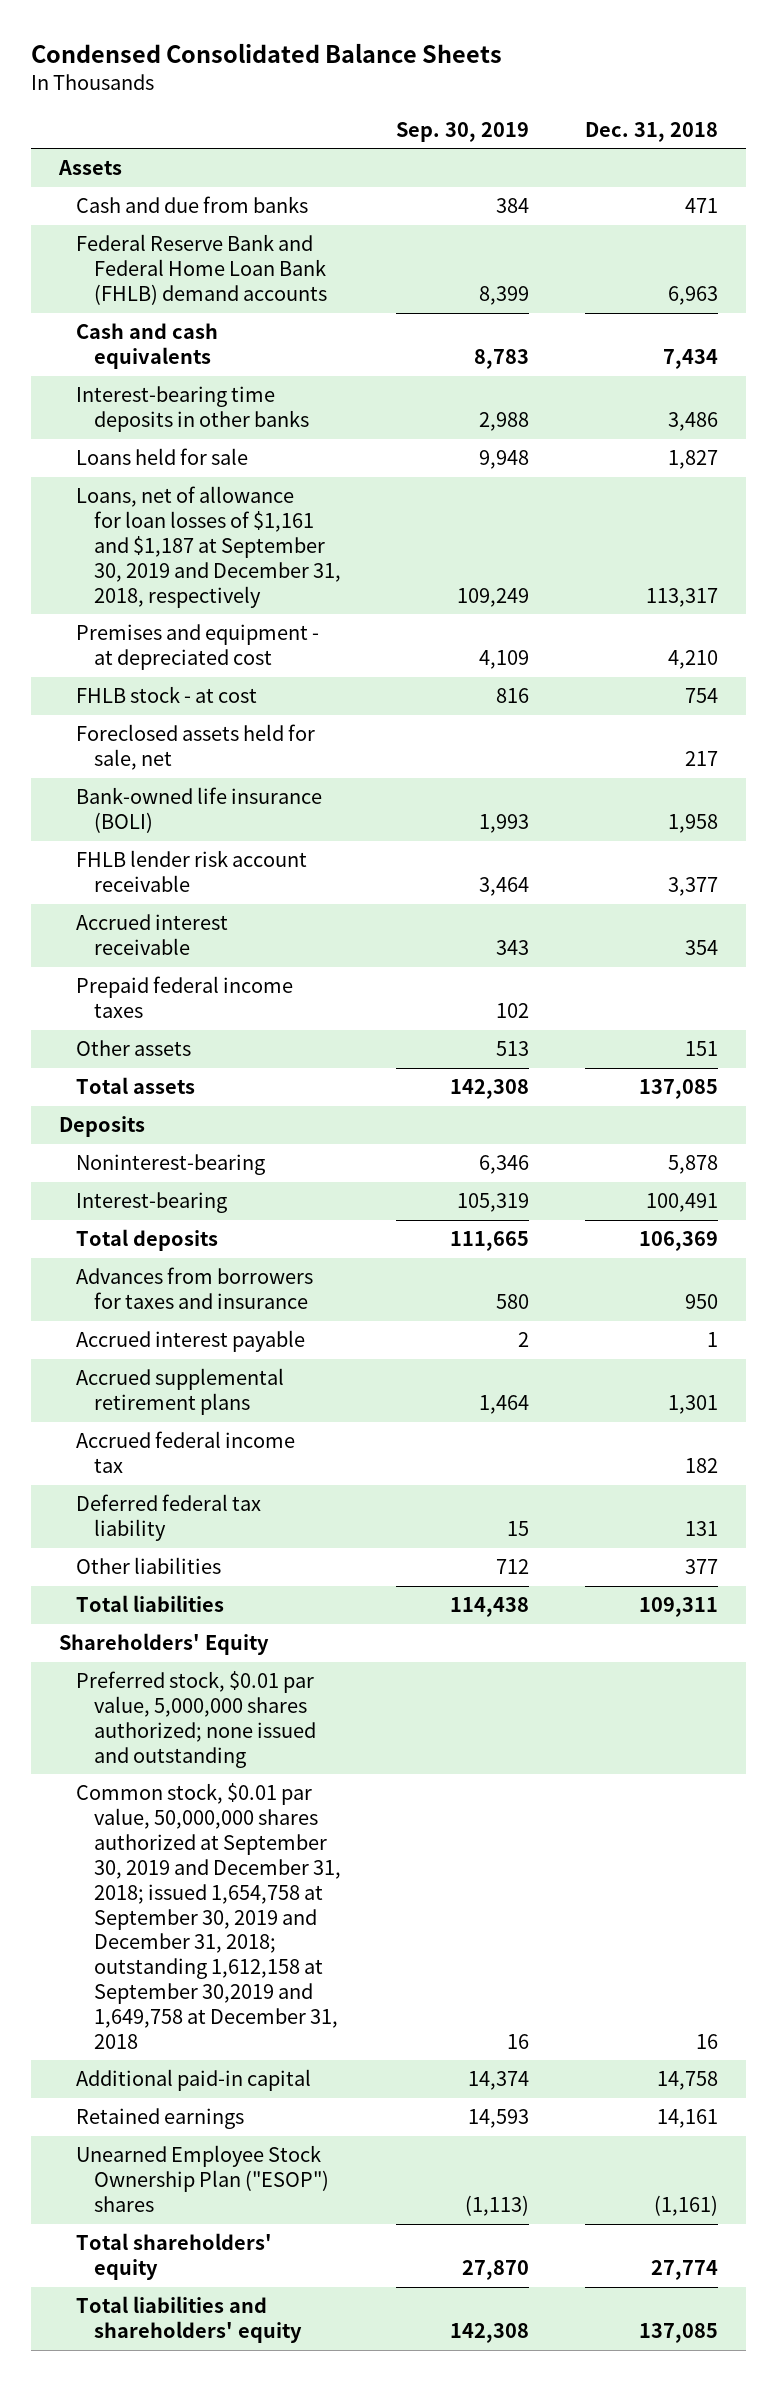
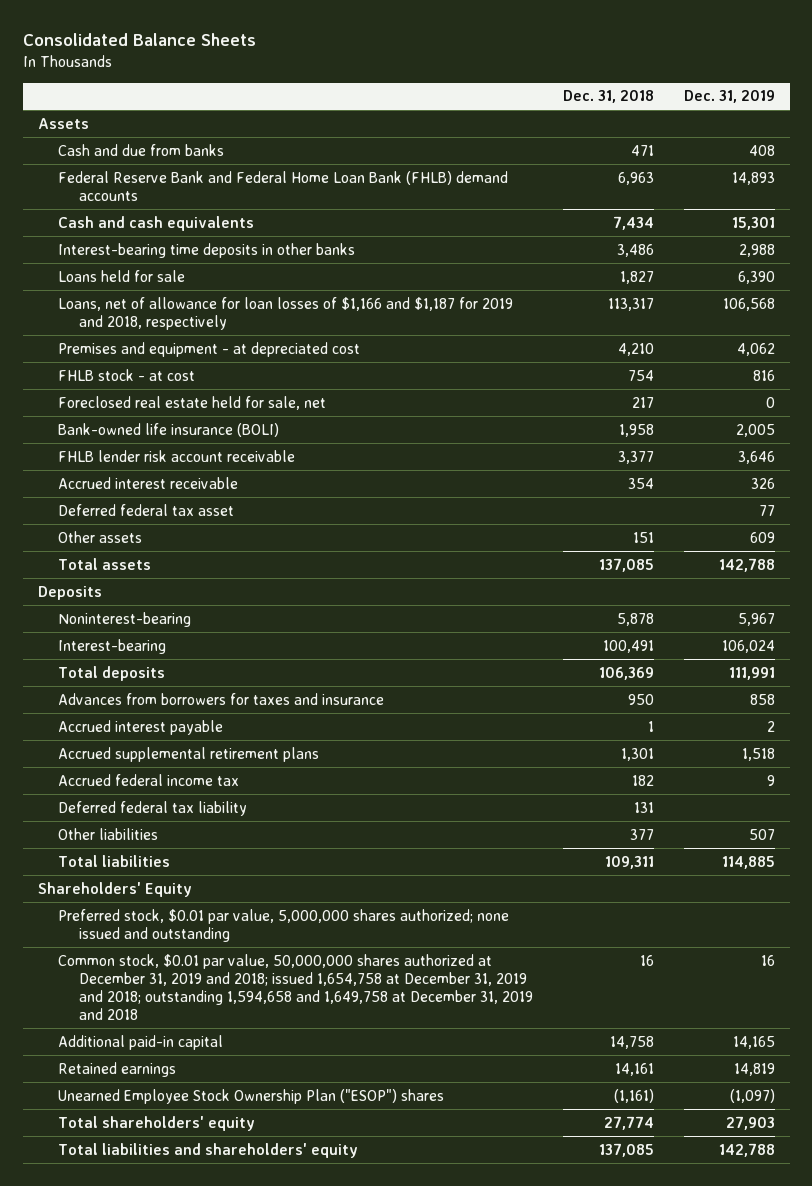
- Condensed Consolidated Balance Sheets
+ Consolidated Balance Sheets
- | Sep. 30, 2019 | Dec. 31, 2018
+ | Dec. 31, 2018 | Dec. 31, 2019
- Loans, net of allowance for loan losses of $1,161 and $1,187 at September 30, 2019 and December 31, 2018, respectively | 109,249 | 113,317
+ Loans, net of allowance for loan losses of $1,166 and $1,187 for 2019 and 2018, respectively | 113,317 | 106,568
- Foreclosed assets held for sale, net | | 217
+ Foreclosed real estate held for sale, net | 217 | 0
- Prepaid federal income taxes | 102 |
+ Deferred federal tax asset | | 77
- Common stock, $0.01 par value, 50,000,000 shares authorized at September 30, 2019 and December 31, 2018; issued 1,654,758 at September 30, 2019 and December 31, 2018; outstanding 1,612,158 at September 30,2019 and 1,649,758 at December 31, 2018 | 16 | 16
+ Common stock, $0.01 par value, 50,000,000 shares authorized at December 31, 2019 and 2018; issued 1,654,758 at December 31, 2019 and 2018; outstanding 1,594,658 and 1,649,758 at December 31, 2019 and 2018 | 16 | 16

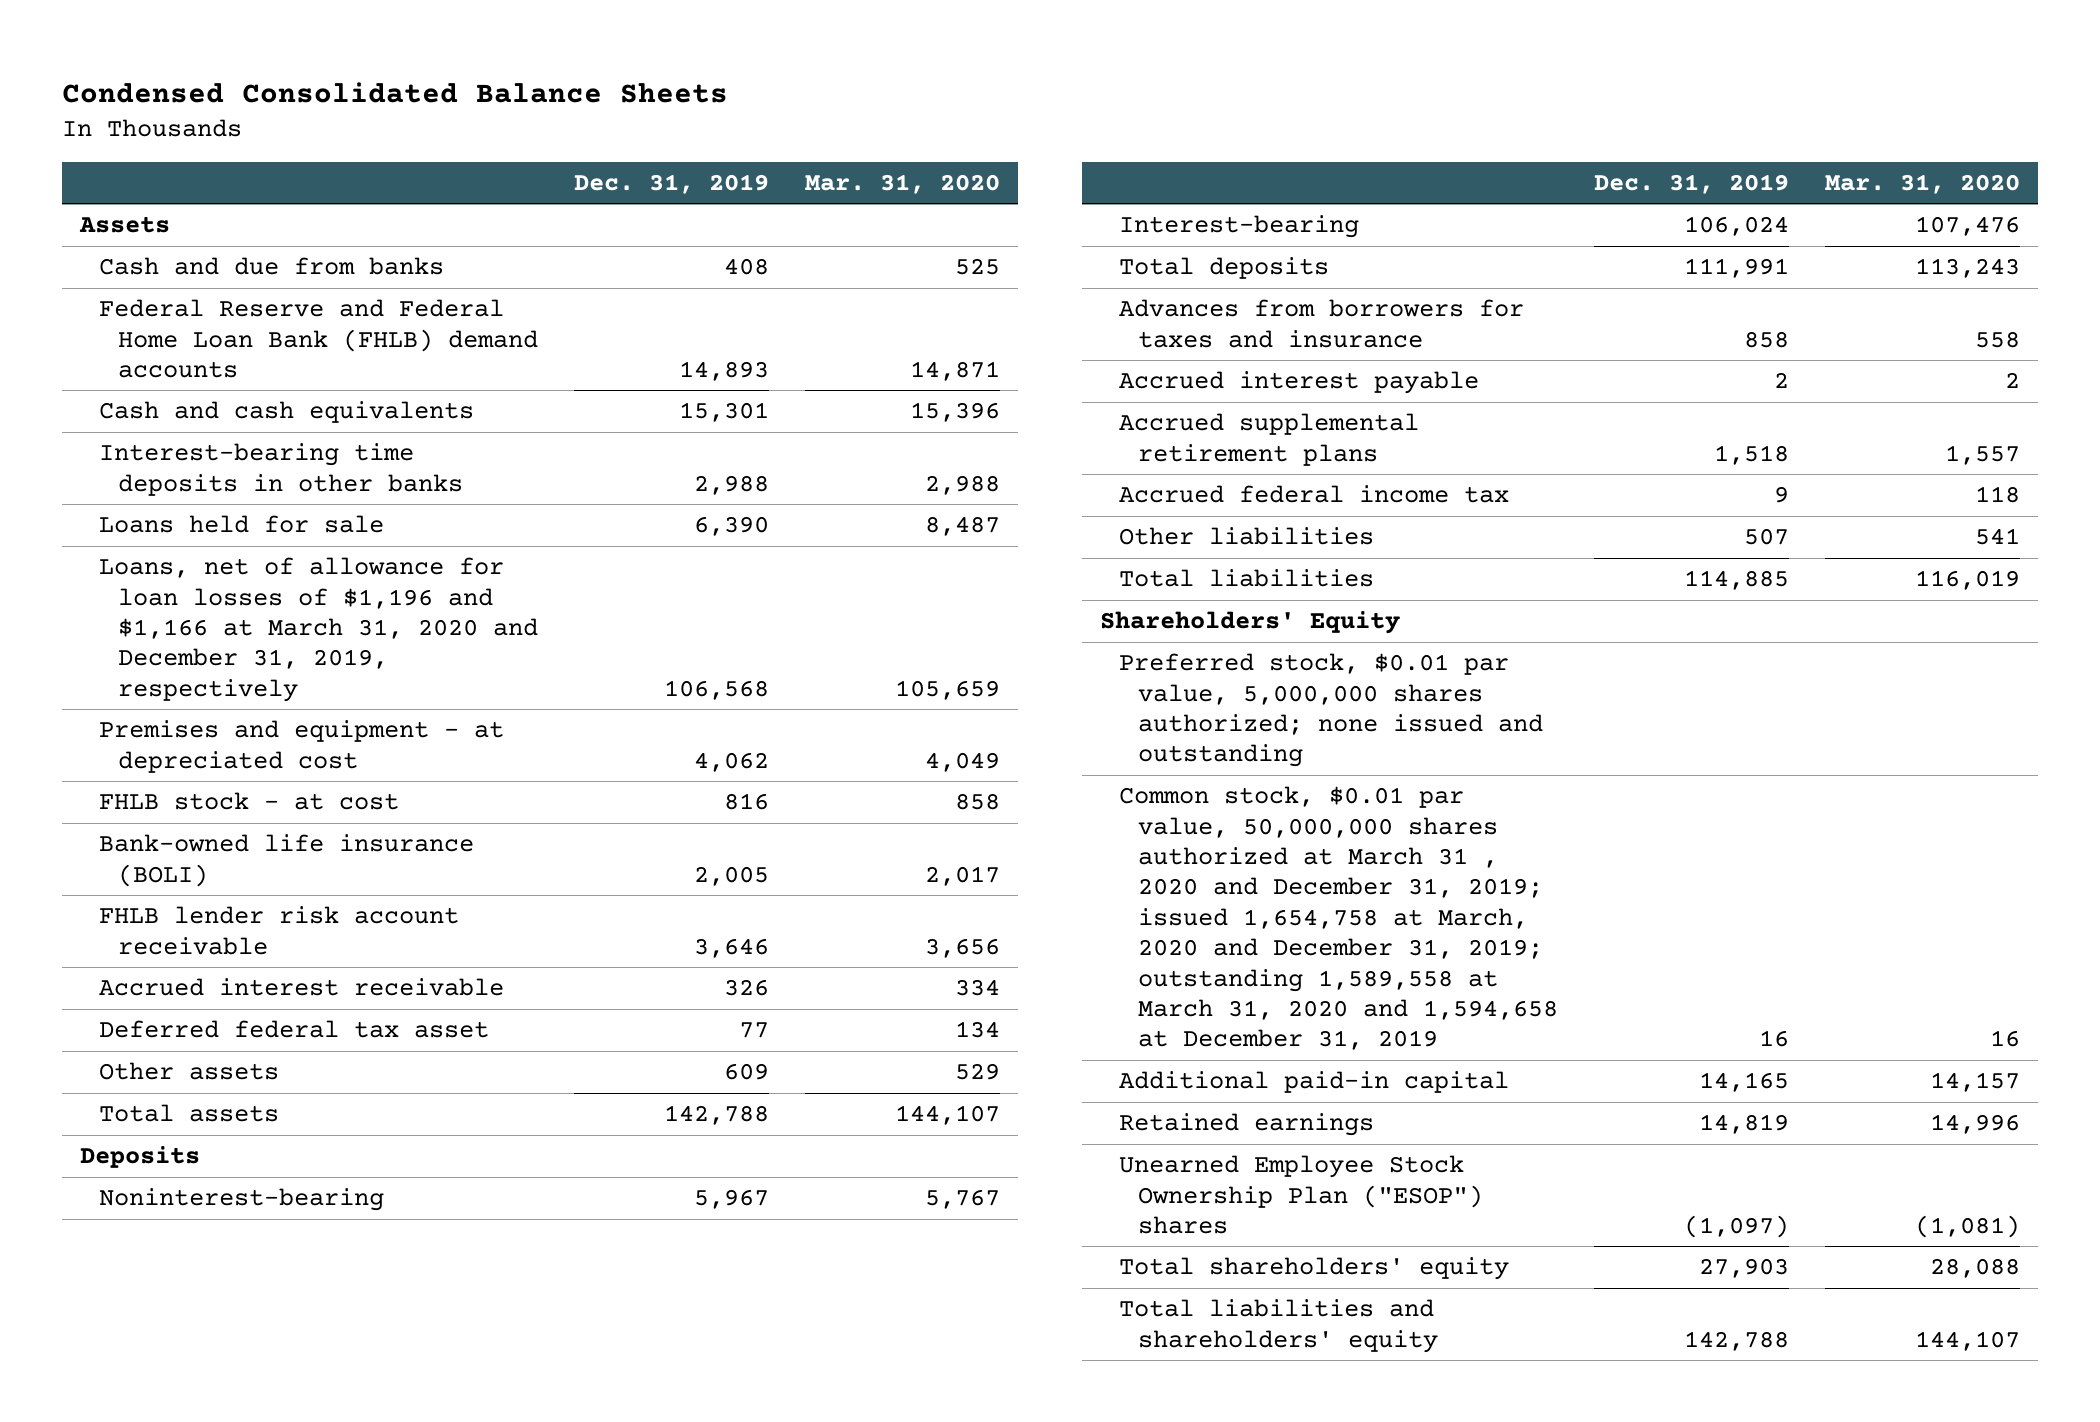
- Consolidated Balance Sheets
+ Condensed Consolidated Balance Sheets
- | Dec. 31, 2018 | Dec. 31, 2019
+ | Dec. 31, 2019 | Mar. 31, 2020
- Federal Reserve Bank and Federal Home Loan Bank (FHLB) demand accounts | 6,963 | 14,893
+ Federal Reserve and Federal Home Loan Bank (FHLB) demand accounts | 14,893 | 14,871
- Loans, net of allowance for loan losses of $1,166 and $1,187 for 2019 and 2018, respectively | 113,317 | 106,568
+ Loans, net of allowance for loan losses of $1,196 and $1,166 at March 31, 2020 and December 31, 2019, respectively | 106,568 | 105,659
- Foreclosed real estate held for sale, net | 217 | 0
- Deferred federal tax liability | 131 |
- Common stock, $0.01 par value, 50,000,000 shares authorized at December 31, 2019 and 2018; issued 1,654,758 at December 31, 2019 and 2018; outstanding 1,594,658 and 1,649,758 at December 31, 2019 and 2018 | 16 | 16
+ Common stock, $0.01 par value, 50,000,000 shares authorized at March 31 , 2020 and December 31, 2019; issued 1,654,758 at March, 2020 and December 31, 2019; outstanding 1,589,558 at March 31, 2020 and 1,594,658 at December 31, 2019 | 16 | 16

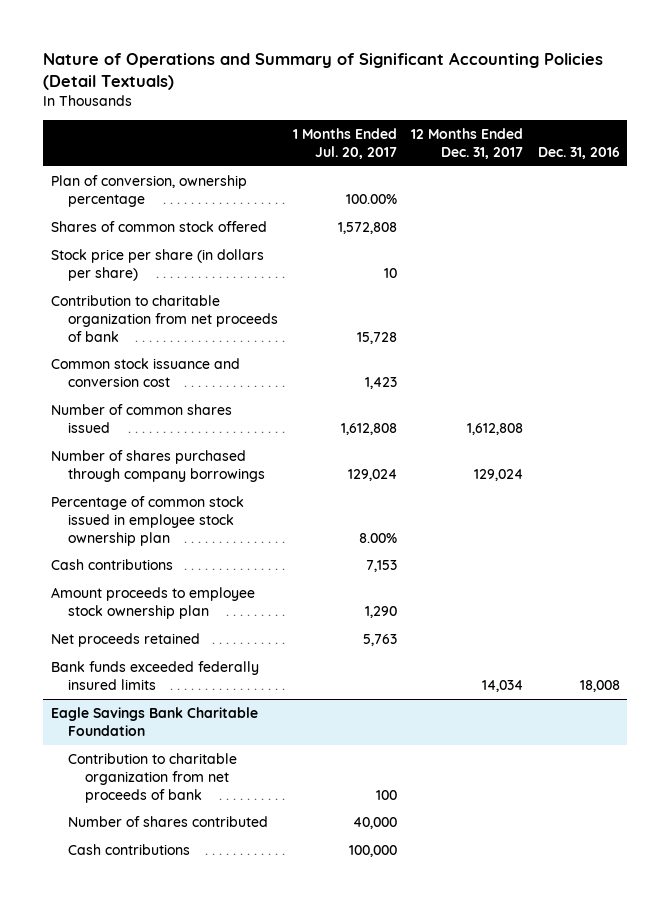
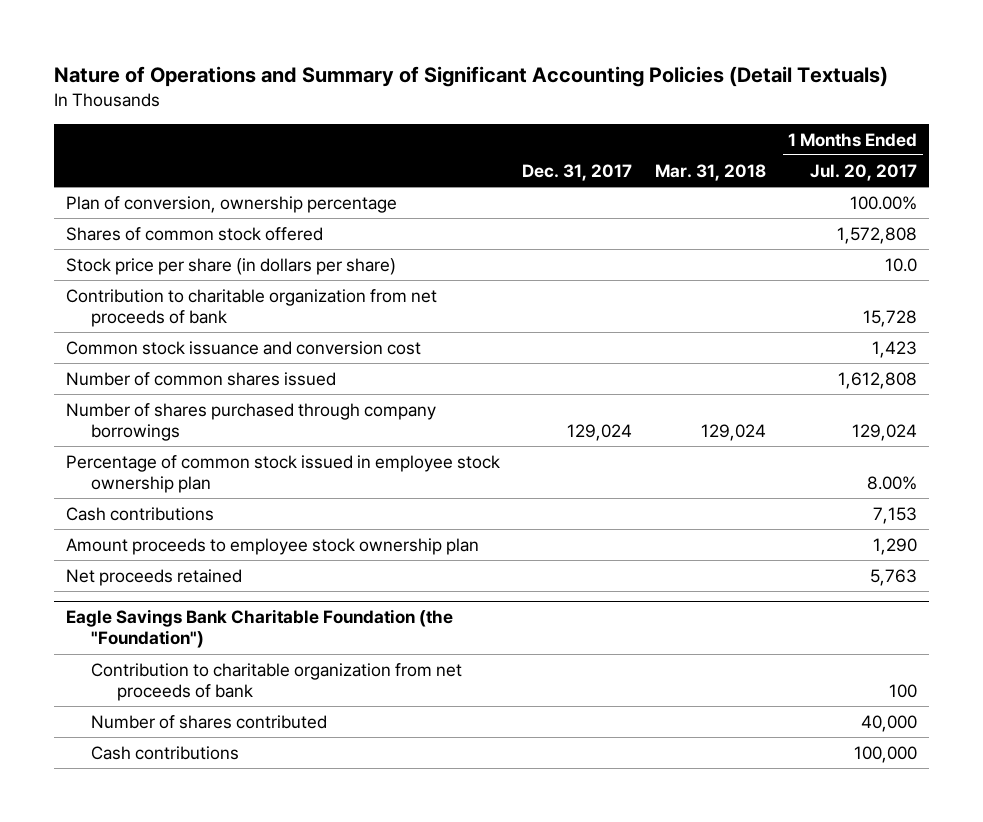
- | 1 Months Ended Jul. 20, 2017 | 12 Months Ended Dec. 31, 2017 | Dec. 31, 2016
+ | Dec. 31, 2017 | Mar. 31, 2018 | 1 Months Ended Jul. 20, 2017
- Stock price per share (in dollars per share) | 10 | |
+ Stock price per share (in dollars per share) | | | 10.0
- Bank funds exceeded federally insured limits | | 14,034 | 18,008
- Eagle Savings Bank Charitable Foundation
+ Eagle Savings Bank Charitable Foundation (the "Foundation")

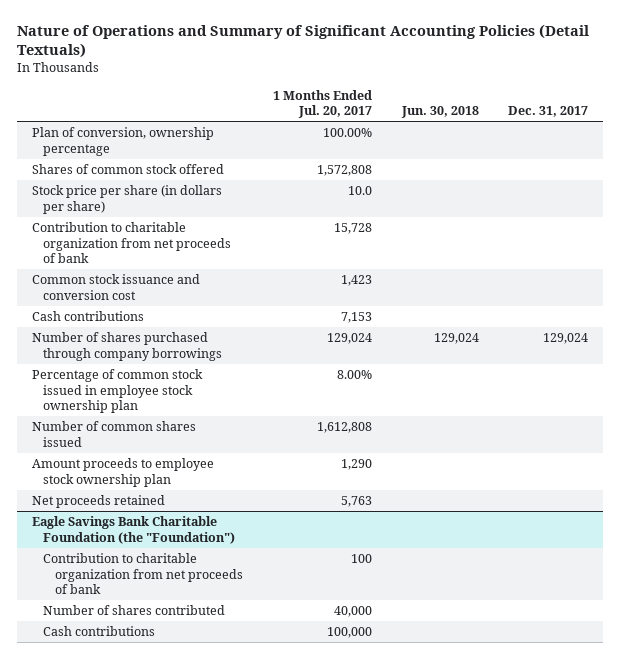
- | Dec. 31, 2017 | Mar. 31, 2018 | 1 Months Ended Jul. 20, 2017
+ | 1 Months Ended Jul. 20, 2017 | Jun. 30, 2018 | Dec. 31, 2017
moved up: Cash contributions | 7,153 | |
moved down: Number of common shares issued | 1,612,808 | |

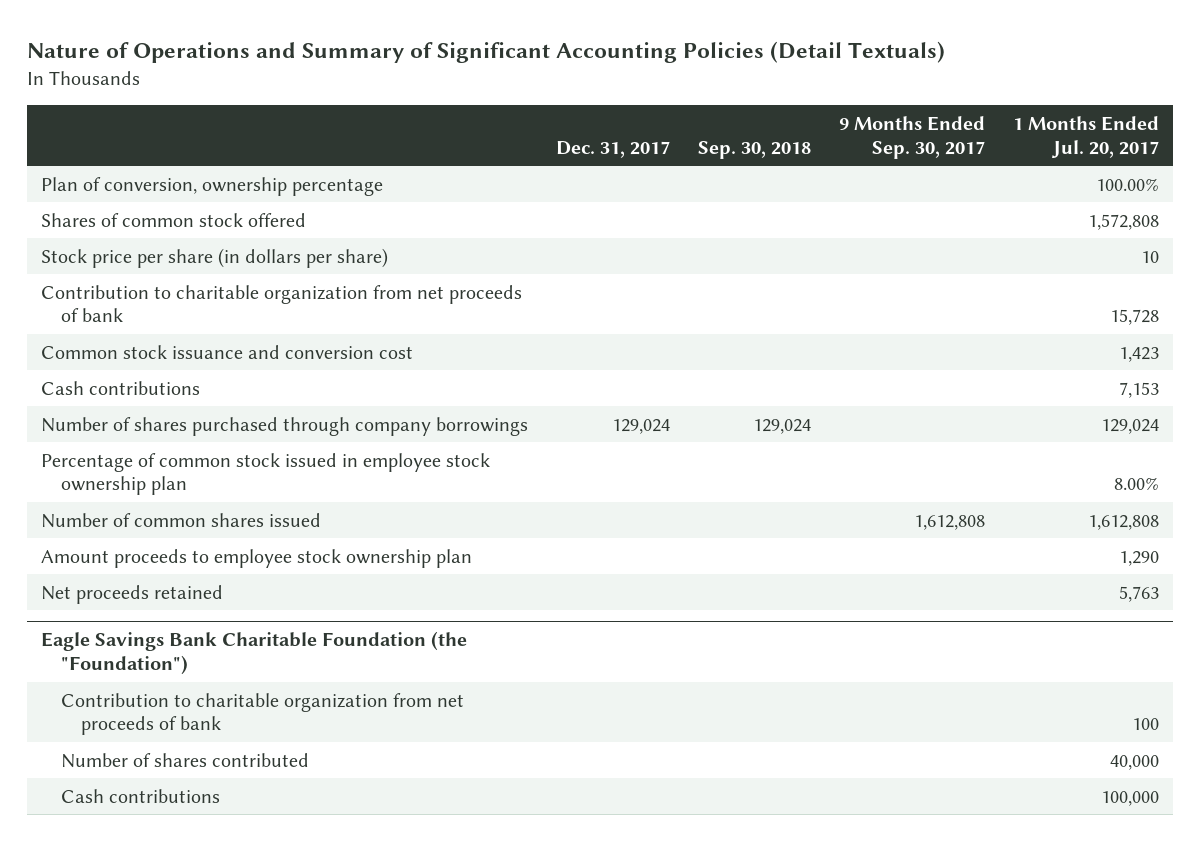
- | 1 Months Ended Jul. 20, 2017 | Jun. 30, 2018 | Dec. 31, 2017
+ | Dec. 31, 2017 | Sep. 30, 2018 | 9 Months Ended Sep. 30, 2017 | 1 Months Ended Jul. 20, 2017
- Stock price per share (in dollars per share) | 10.0 | |
+ Stock price per share (in dollars per share) | | | | 10

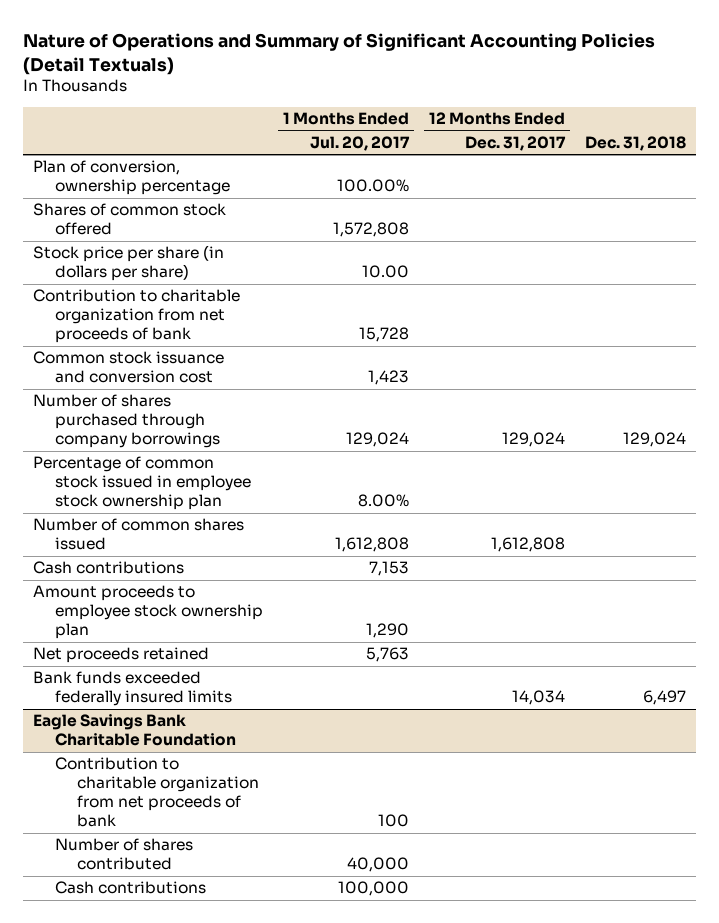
- | Dec. 31, 2017 | Sep. 30, 2018 | 9 Months Ended Sep. 30, 2017 | 1 Months Ended Jul. 20, 2017
+ | 1 Months Ended Jul. 20, 2017 | 12 Months Ended Dec. 31, 2017 | Dec. 31, 2018
- Stock price per share (in dollars per share) | | | | 10
+ Stock price per share (in dollars per share) | 10.00 | |
moved down: Cash contributions | 7,153 | |
- Eagle Savings Bank Charitable Foundation (the "Foundation")
+ Bank funds exceeded federally insured limits | | 14,034 | 6,497
+ Eagle Savings Bank Charitable Foundation

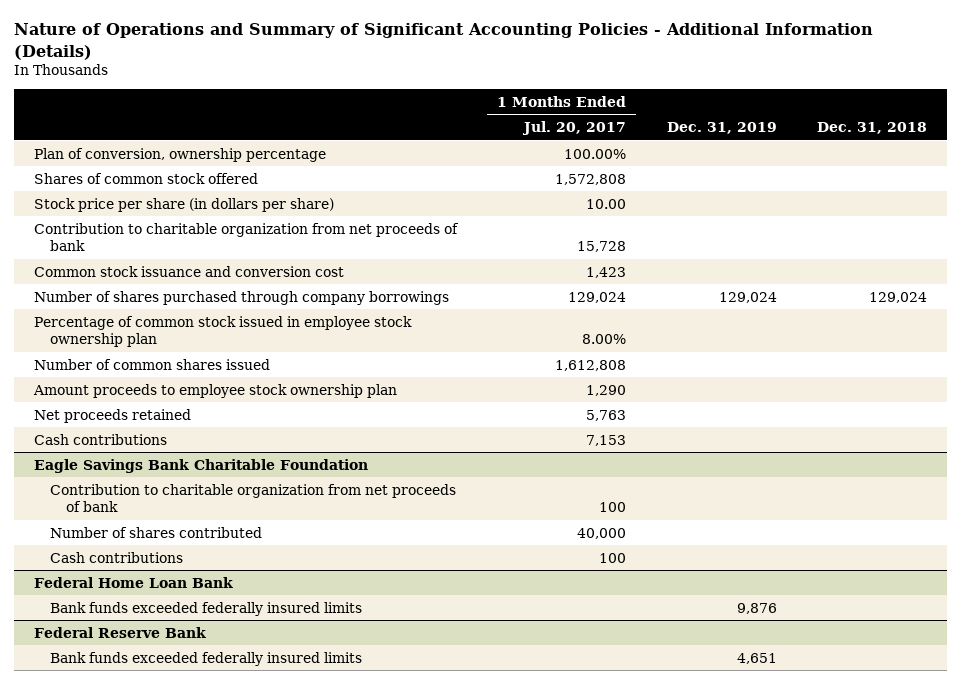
- Nature of Operations and Summary of Significant Accounting Policies (Detail Textuals)
+ Nature of Operations and Summary of Significant Accounting Policies - Additional Information (Details)
- | 1 Months Ended Jul. 20, 2017 | 12 Months Ended Dec. 31, 2017 | Dec. 31, 2018
+ | 1 Months Ended Jul. 20, 2017 | Dec. 31, 2019 | Dec. 31, 2018
- Bank funds exceeded federally insured limits | | 14,034 | 6,497
moved down: Cash contributions | 7,153 | |
@ Eagle Savings Bank Charitable Foundation
- Cash contributions | 100,000 | |
+ Cash contributions | 100 | |
+ Federal Home Loan Bank
+ Bank funds exceeded federally insured limits | | 9,876 |
+ Federal Reserve Bank
+ Bank funds exceeded federally insured limits | | 4,651 |

